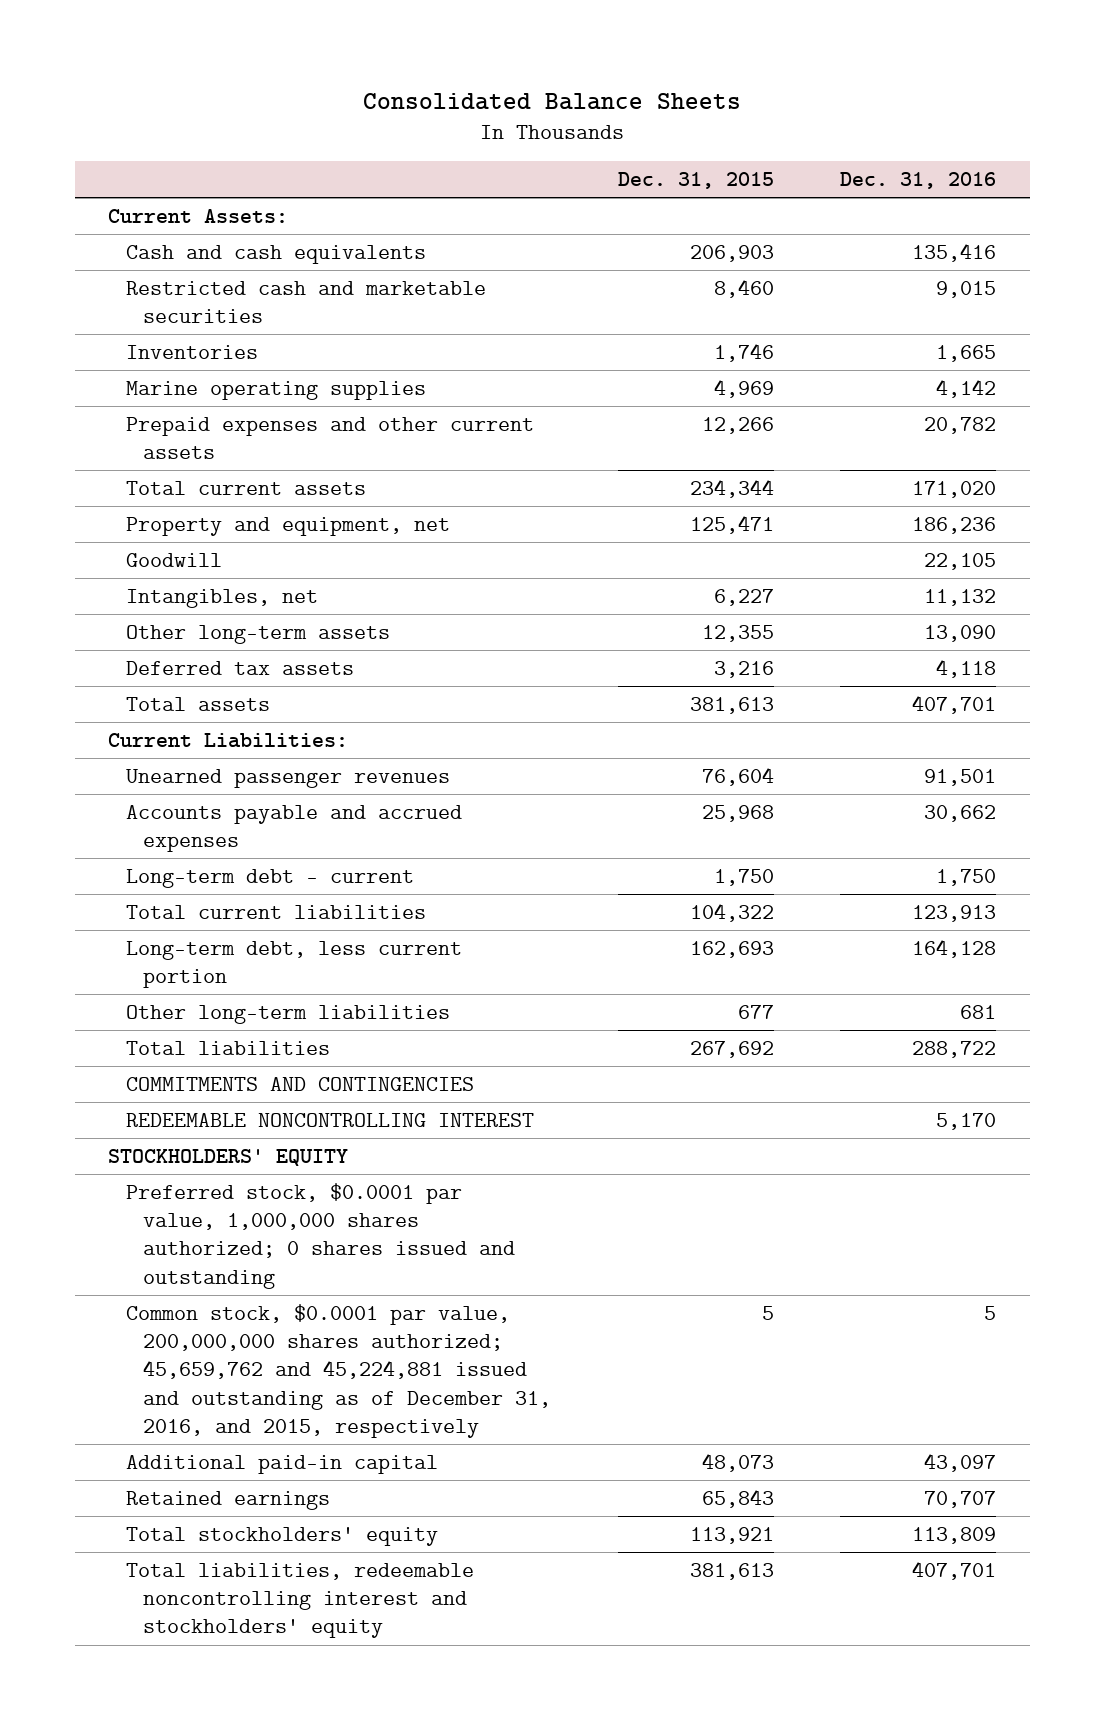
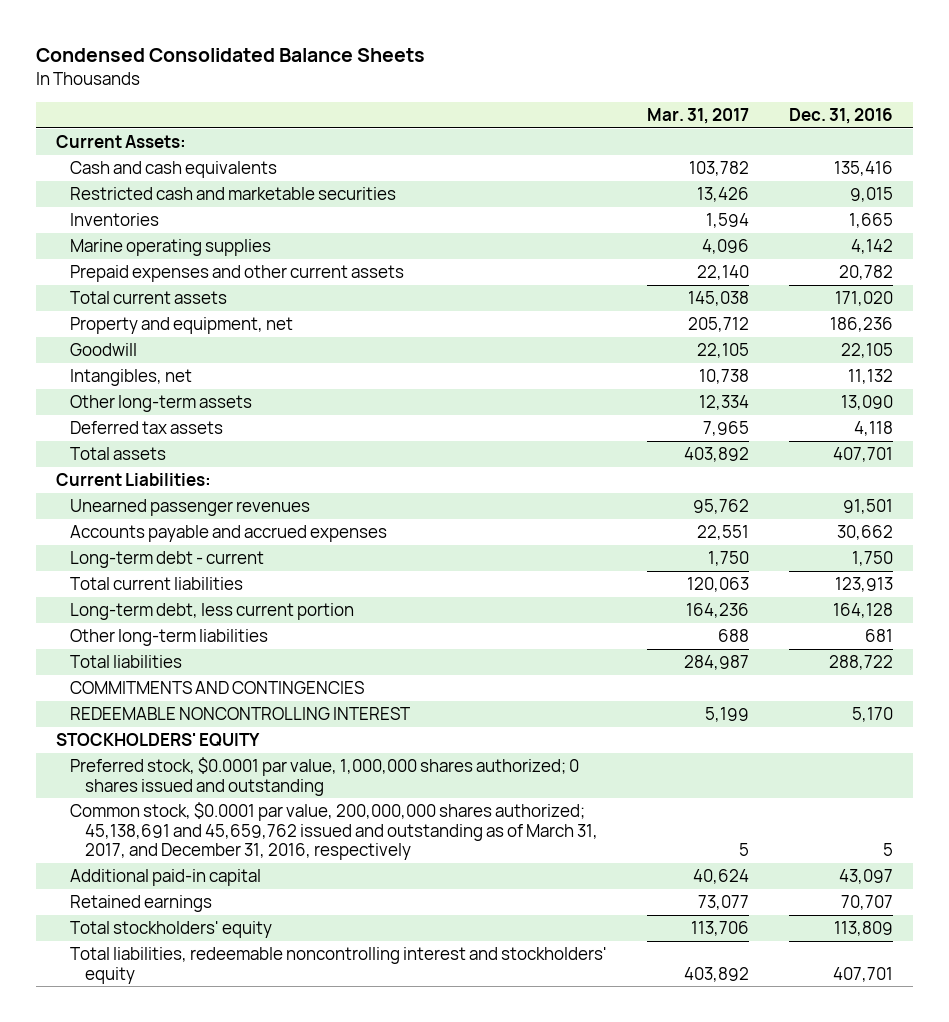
- Consolidated Balance Sheets
+ Condensed Consolidated Balance Sheets
- | Dec. 31, 2015 | Dec. 31, 2016
+ | Mar. 31, 2017 | Dec. 31, 2016
- Common stock, $0.0001 par value, 200,000,000 shares authorized; 45,659,762 and 45,224,881 issued and outstanding as of December 31, 2016, and 2015, respectively | 5 | 5
+ Common stock, $0.0001 par value, 200,000,000 shares authorized; 45,138,691 and 45,659,762 issued and outstanding as of March 31, 2017, and December 31, 2016, respectively | 5 | 5

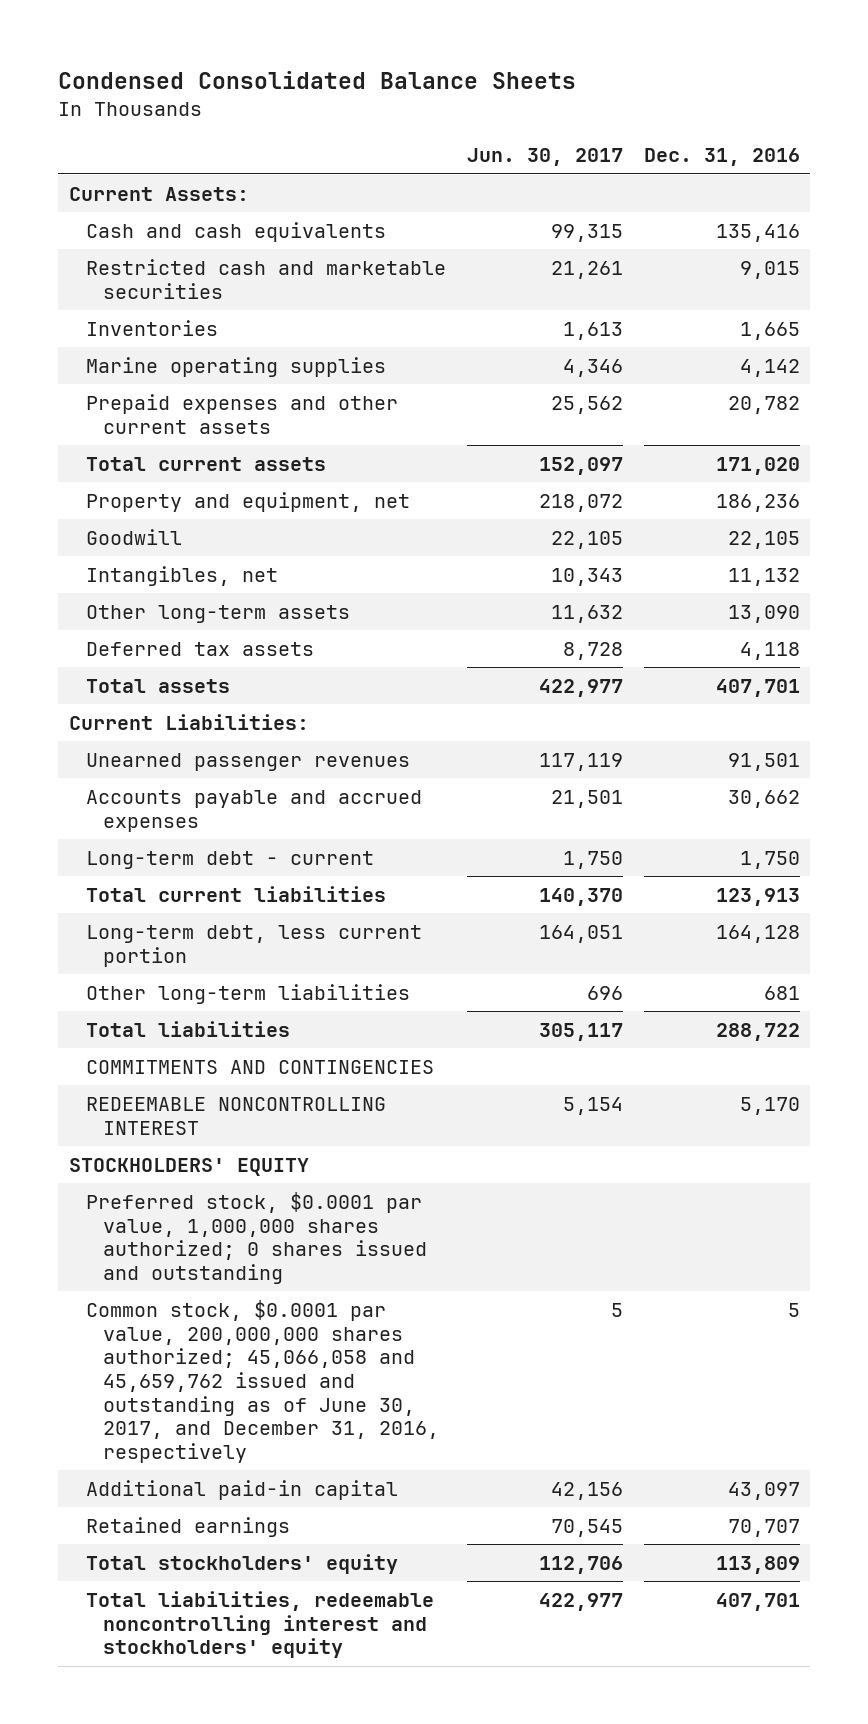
- | Mar. 31, 2017 | Dec. 31, 2016
+ | Jun. 30, 2017 | Dec. 31, 2016
- Common stock, $0.0001 par value, 200,000,000 shares authorized; 45,138,691 and 45,659,762 issued and outstanding as of March 31, 2017, and December 31, 2016, respectively | 5 | 5
+ Common stock, $0.0001 par value, 200,000,000 shares authorized; 45,066,058 and 45,659,762 issued and outstanding as of June 30, 2017, and December 31, 2016, respectively | 5 | 5

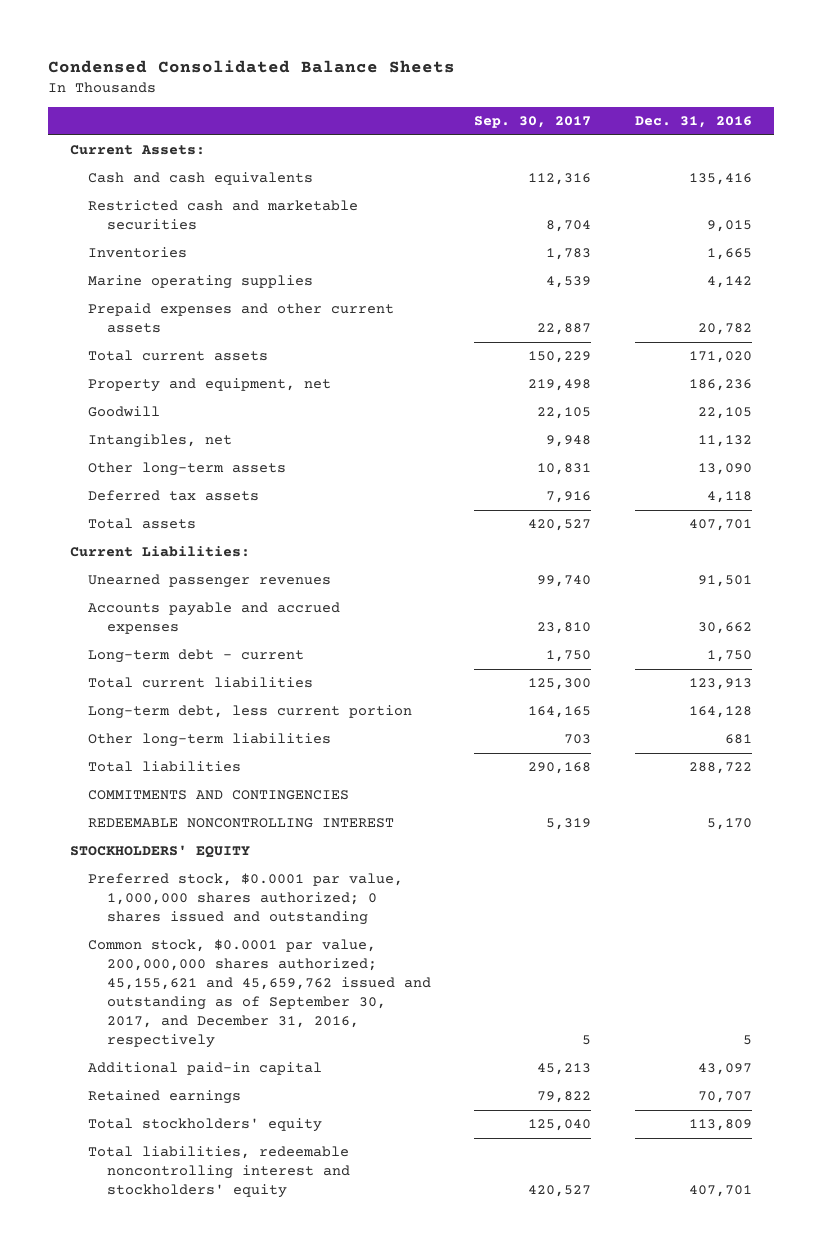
- | Jun. 30, 2017 | Dec. 31, 2016
+ | Sep. 30, 2017 | Dec. 31, 2016
- Common stock, $0.0001 par value, 200,000,000 shares authorized; 45,066,058 and 45,659,762 issued and outstanding as of June 30, 2017, and December 31, 2016, respectively | 5 | 5
+ Common stock, $0.0001 par value, 200,000,000 shares authorized; 45,155,621 and 45,659,762 issued and outstanding as of September 30, 2017, and December 31, 2016, respectively | 5 | 5

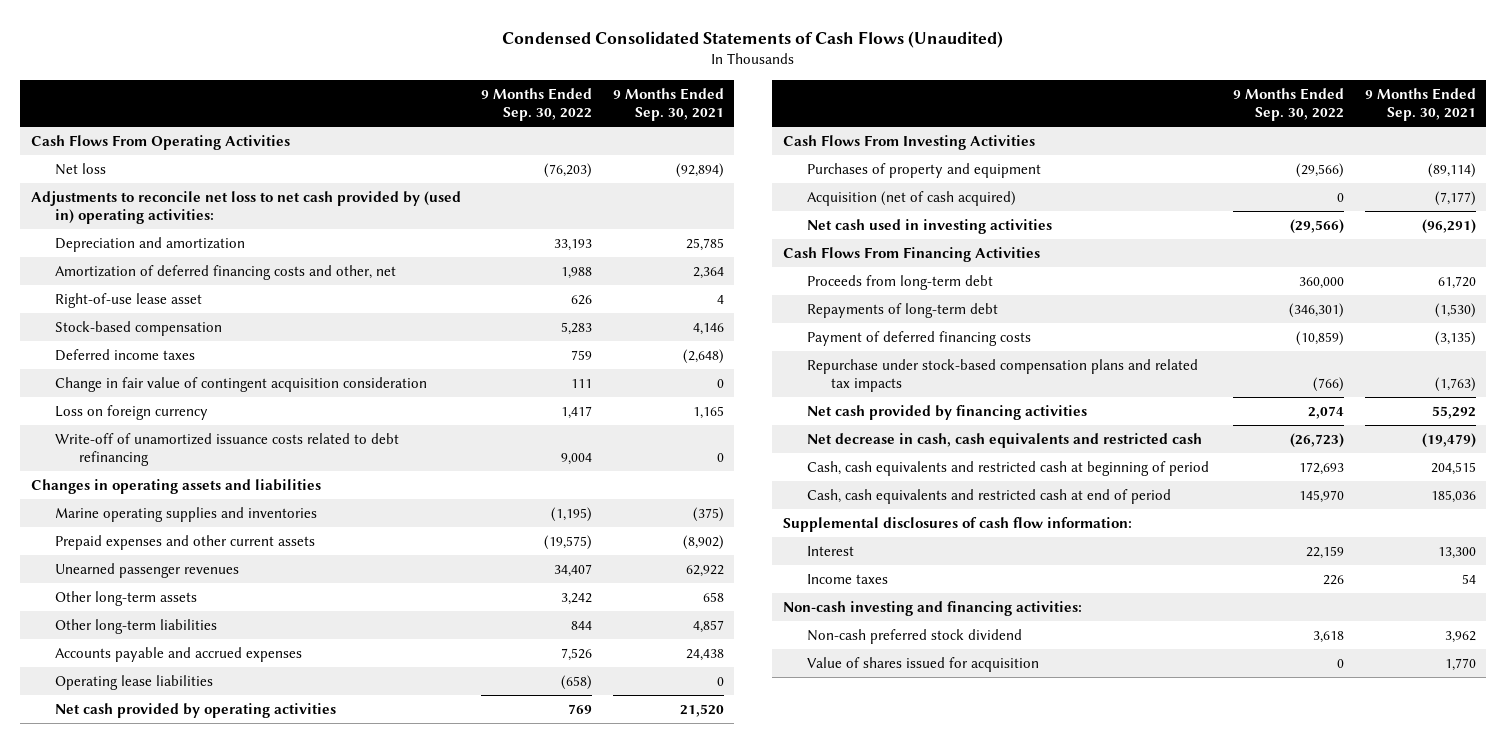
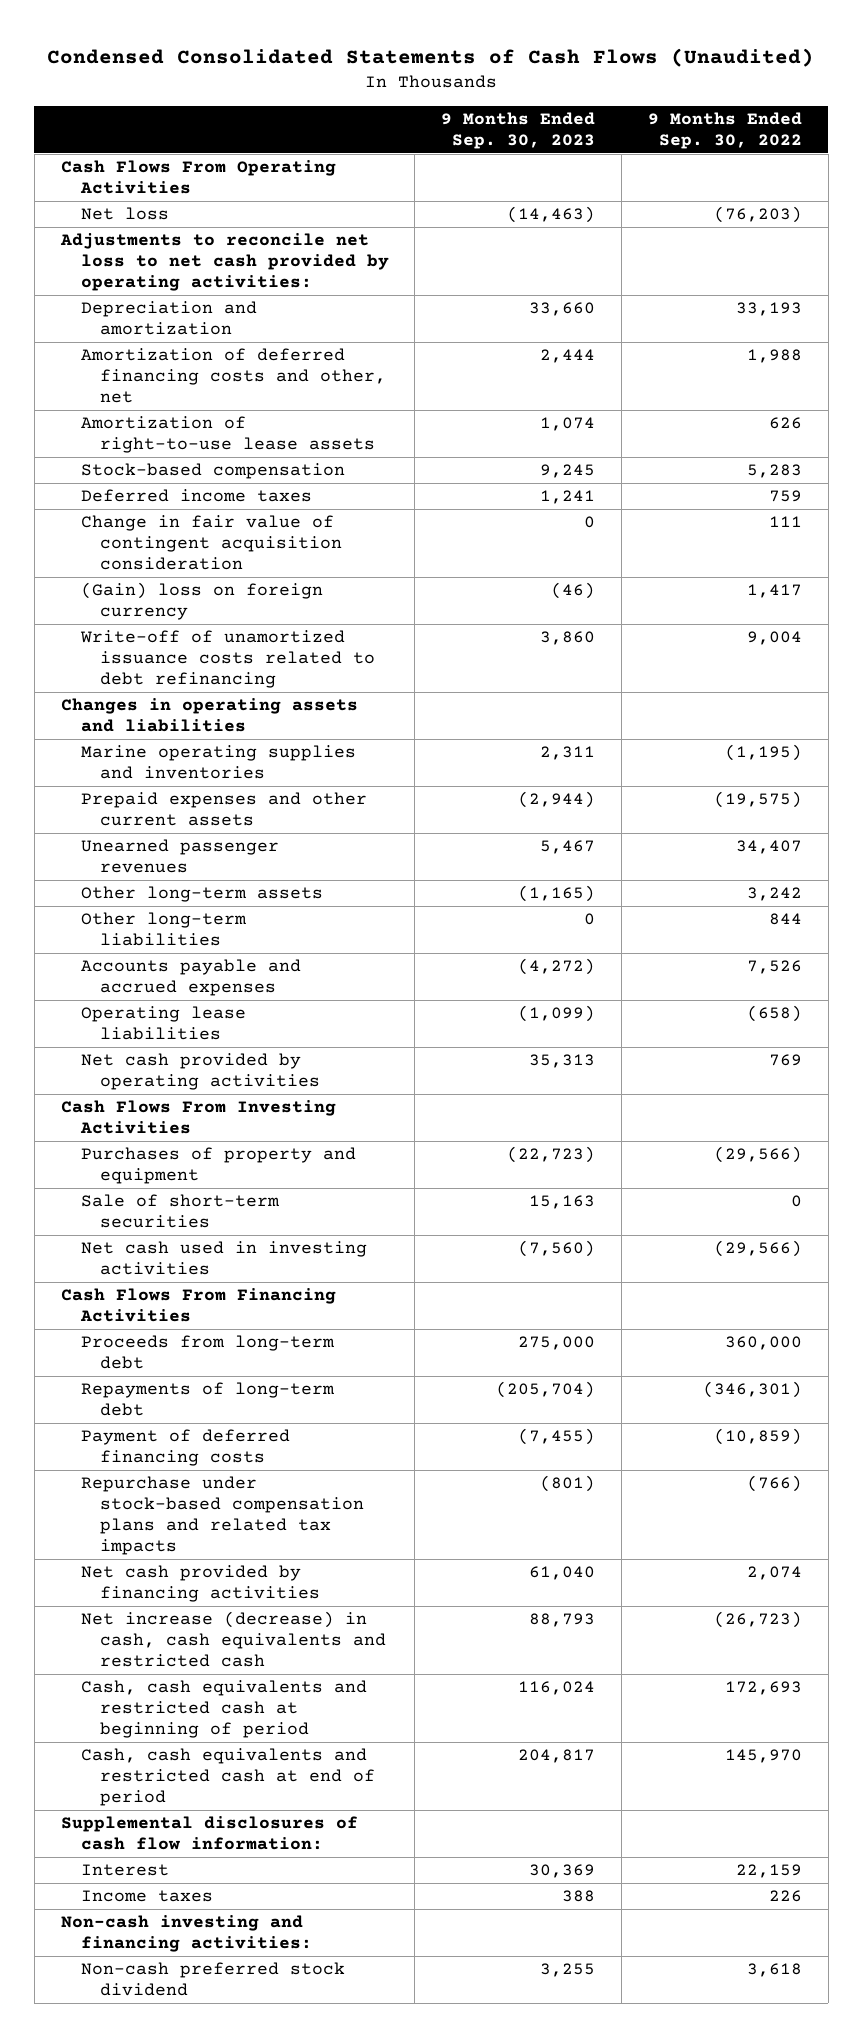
- | 9 Months Ended Sep. 30, 2022 | 9 Months Ended Sep. 30, 2021
+ | 9 Months Ended Sep. 30, 2023 | 9 Months Ended Sep. 30, 2022
- Adjustments to reconcile net loss to net cash provided by (used in) operating activities:
+ Adjustments to reconcile net loss to net cash provided by operating activities:
- Right-of-use lease asset | 626 | 4
+ Amortization of right-to-use lease assets | 1,074 | 626
- Loss on foreign currency | 1,417 | 1,165
+ (Gain) loss on foreign currency | (46) | 1,417
- Acquisition (net of cash acquired) | 0 | (7,177)
+ Sale of short-term securities | 15,163 | 0
- Net decrease in cash, cash equivalents and restricted cash | (26,723) | (19,479)
+ Net increase (decrease) in cash, cash equivalents and restricted cash | 88,793 | (26,723)
- Value of shares issued for acquisition | 0 | 1,770

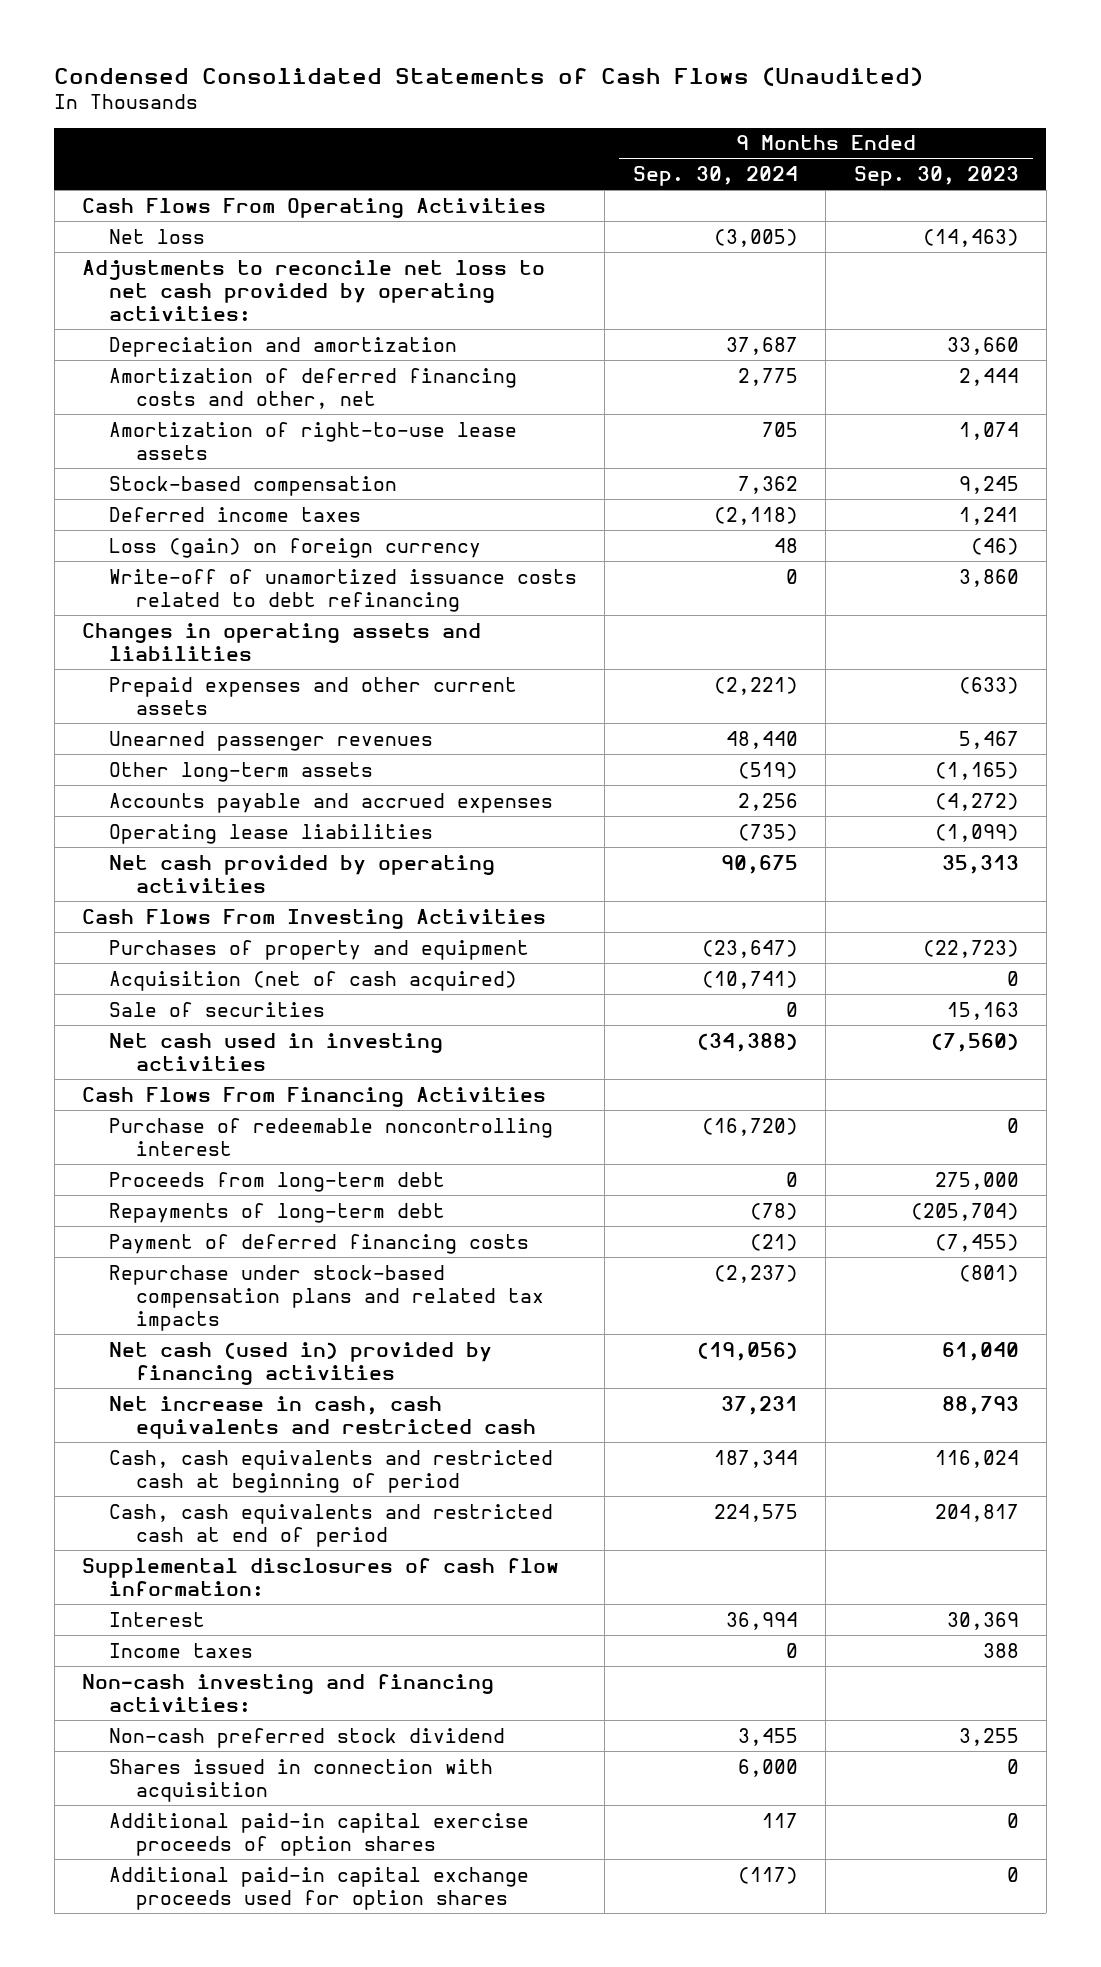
- | 9 Months Ended Sep. 30, 2023 | 9 Months Ended Sep. 30, 2022
+ | 9 Months Ended Sep. 30, 2024 | 9 Months Ended Sep. 30, 2023
- Change in fair value of contingent acquisition consideration | 0 | 111
- (Gain) loss on foreign currency | (46) | 1,417
+ Loss (gain) on foreign currency | 48 | (46)
- Marine operating supplies and inventories | 2,311 | (1,195)
- Prepaid expenses and other current assets | (2,944) | (19,575)
+ Prepaid expenses and other current assets | (2,221) | (633)
- Other long-term liabilities | 0 | 844
- Sale of short-term securities | 15,163 | 0
+ Acquisition (net of cash acquired) | (10,741) | 0
+ Sale of securities | 0 | 15,163
+ Purchase of redeemable noncontrolling interest | (16,720) | 0
- Net cash provided by financing activities | 61,040 | 2,074
- Net increase (decrease) in cash, cash equivalents and restricted cash | 88,793 | (26,723)
+ Net cash (used in) provided by financing activities | (19,056) | 61,040
+ Net increase in cash, cash equivalents and restricted cash | 37,231 | 88,793
+ Shares issued in connection with acquisition | 6,000 | 0
+ Additional paid-in capital exercise proceeds of option shares | 117 | 0
+ Additional paid-in capital exchange proceeds used for option shares | (117) | 0

